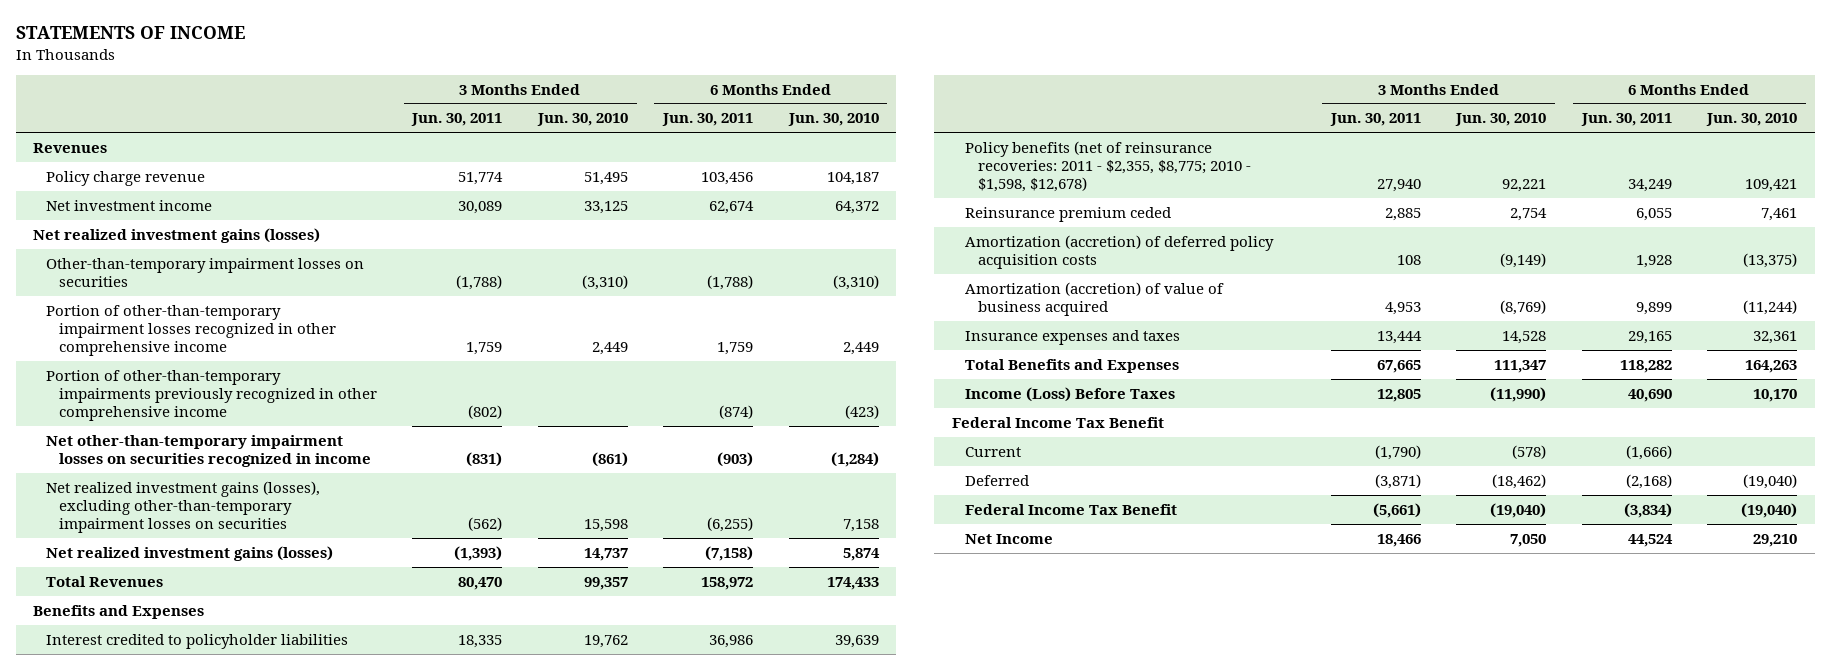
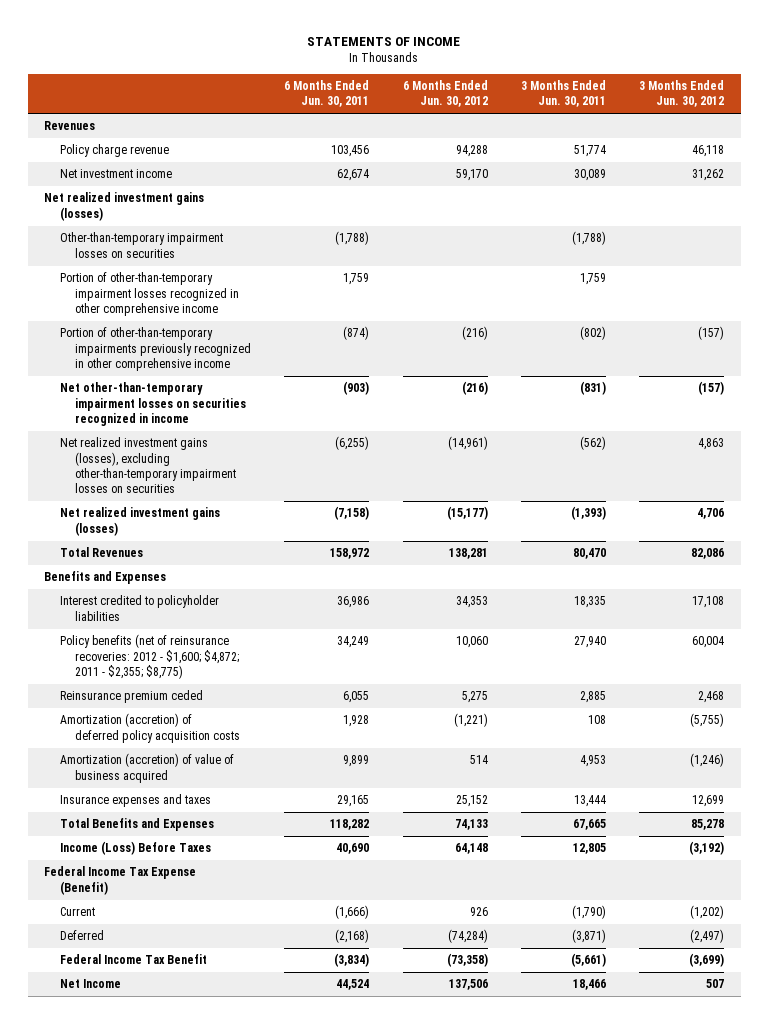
- | 3 Months Ended Jun. 30, 2011 | 3 Months Ended Jun. 30, 2010 | 6 Months Ended Jun. 30, 2011 | 6 Months Ended Jun. 30, 2010
+ | 6 Months Ended Jun. 30, 2011 | 6 Months Ended Jun. 30, 2012 | 3 Months Ended Jun. 30, 2011 | 3 Months Ended Jun. 30, 2012
- Policy benefits (net of reinsurance recoveries: 2011 - $2,355, $8,775; 2010 - $1,598, $12,678) | 27,940 | 92,221 | 34,249 | 109,421
+ Policy benefits (net of reinsurance recoveries: 2012 - $1,600; $4,872; 2011 - $2,355; $8,775) | 34,249 | 10,060 | 27,940 | 60,004
- Federal Income Tax Benefit
+ Federal Income Tax Expense (Benefit)

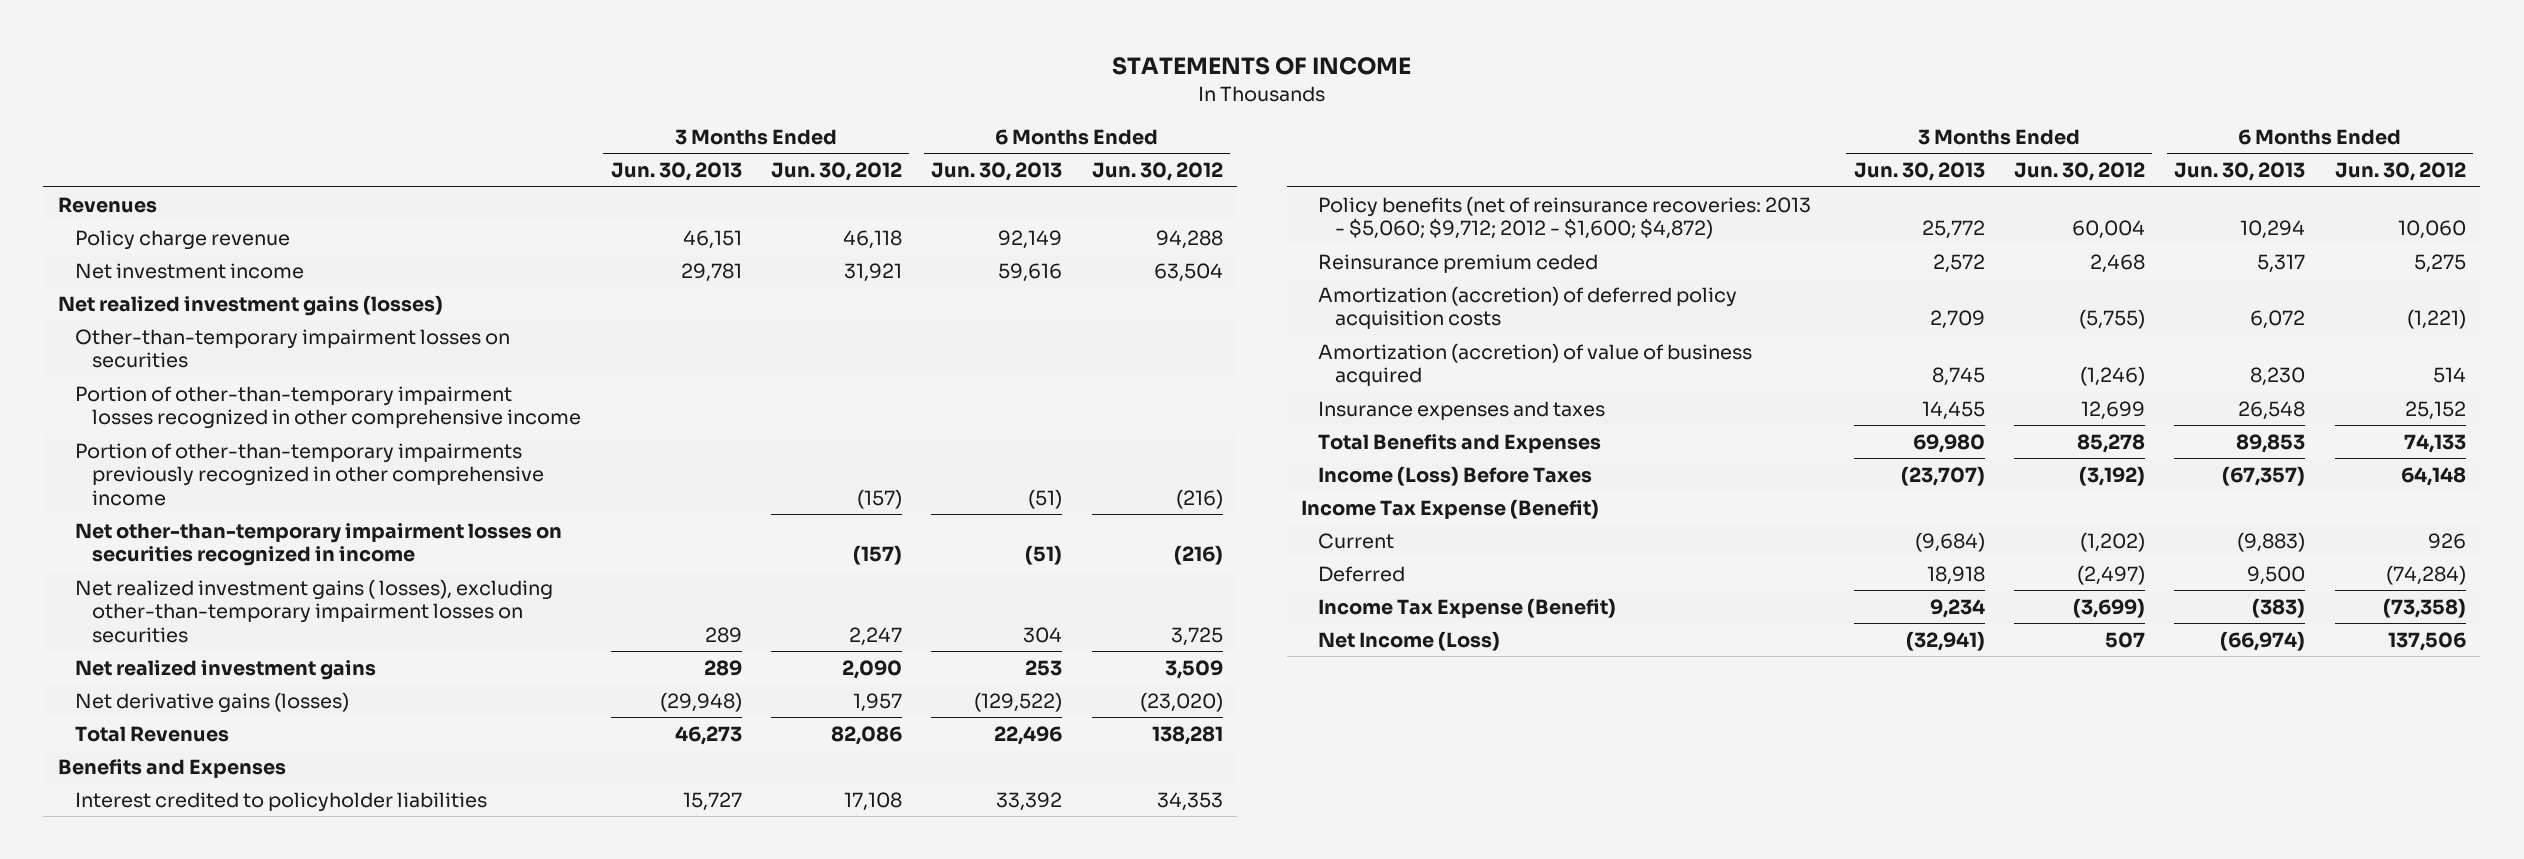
- | 6 Months Ended Jun. 30, 2011 | 6 Months Ended Jun. 30, 2012 | 3 Months Ended Jun. 30, 2011 | 3 Months Ended Jun. 30, 2012
+ | 3 Months Ended Jun. 30, 2013 | 3 Months Ended Jun. 30, 2012 | 6 Months Ended Jun. 30, 2013 | 6 Months Ended Jun. 30, 2012
- Net investment income | 62,674 | 59,170 | 30,089 | 31,262
+ Net investment income | 29,781 | 31,921 | 59,616 | 63,504
- Net realized investment gains (losses), excluding other-than-temporary impairment losses on securities | (6,255) | (14,961) | (562) | 4,863
- Net realized investment gains (losses) | (7,158) | (15,177) | (1,393) | 4,706
+ Net realized investment gains ( losses), excluding other-than-temporary impairment losses on securities | 289 | 2,247 | 304 | 3,725
+ Net realized investment gains | 289 | 2,090 | 253 | 3,509
+ Net derivative gains (losses) | (29,948) | 1,957 | (129,522) | (23,020)
- Policy benefits (net of reinsurance recoveries: 2012 - $1,600; $4,872; 2011 - $2,355; $8,775) | 34,249 | 10,060 | 27,940 | 60,004
+ Policy benefits (net of reinsurance recoveries: 2013 - $5,060; $9,712; 2012 - $1,600; $4,872) | 25,772 | 60,004 | 10,294 | 10,060
- Federal Income Tax Expense (Benefit)
+ Income Tax Expense (Benefit)
- Federal Income Tax Benefit | (3,834) | (73,358) | (5,661) | (3,699)
- Net Income | 44,524 | 137,506 | 18,466 | 507
+ Income Tax Expense (Benefit) | 9,234 | (3,699) | (383) | (73,358)
+ Net Income (Loss) | (32,941) | 507 | (66,974) | 137,506

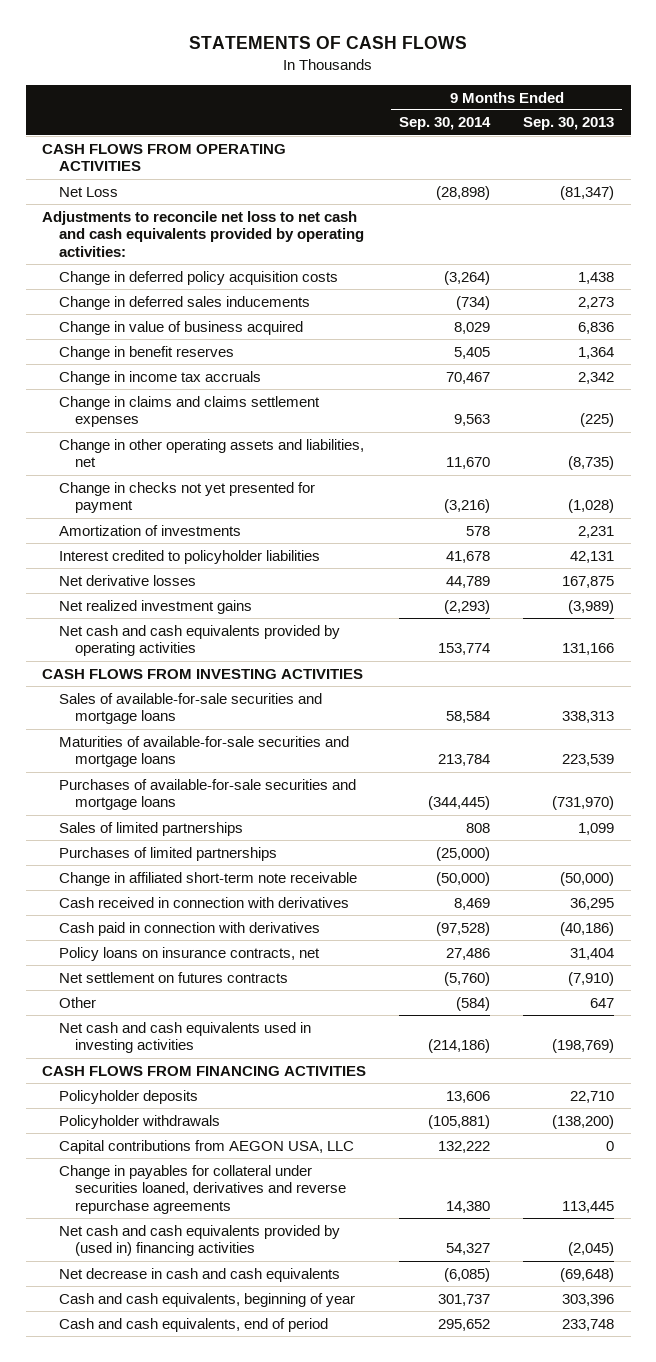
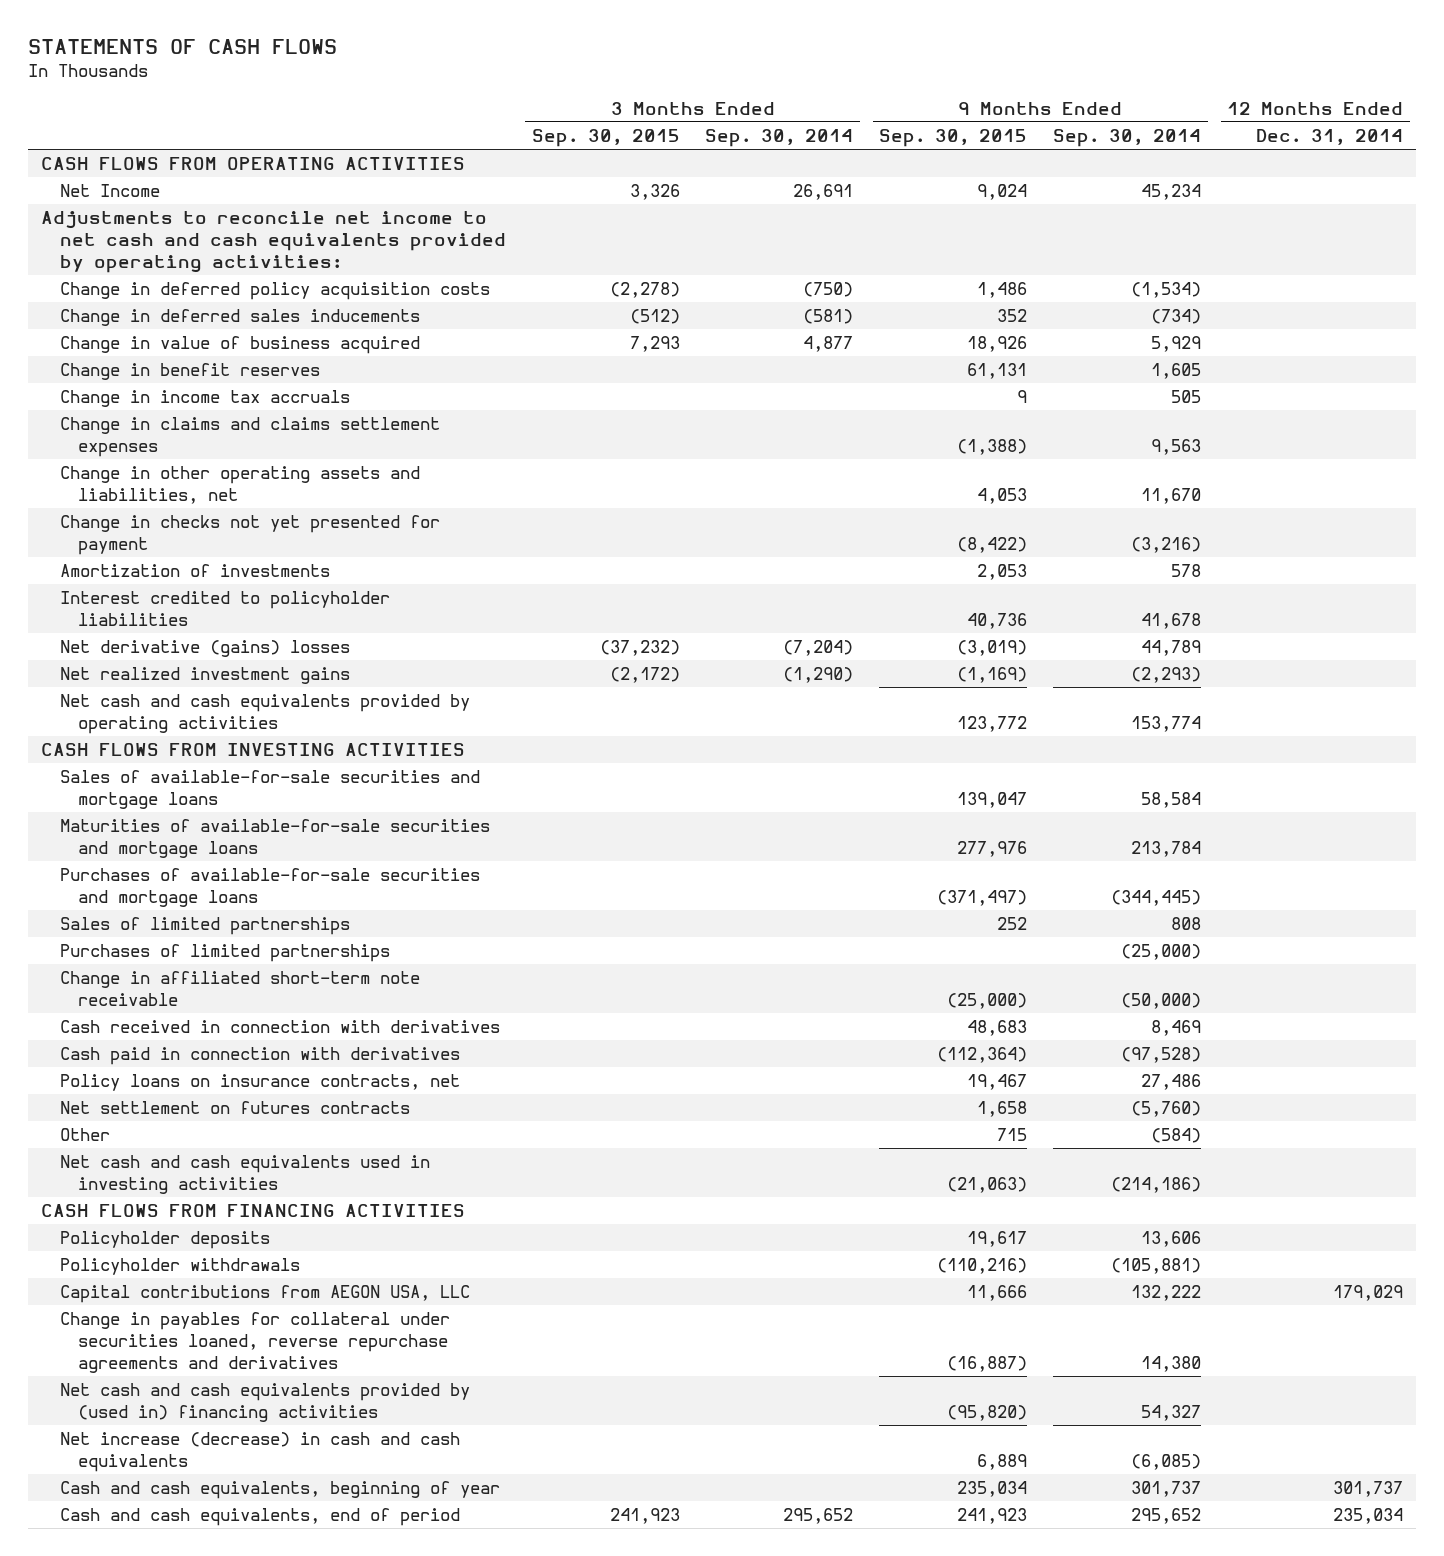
- | 9 Months Ended Sep. 30, 2014 | 9 Months Ended Sep. 30, 2013
+ | 3 Months Ended Sep. 30, 2015 | 3 Months Ended Sep. 30, 2014 | 9 Months Ended Sep. 30, 2015 | 9 Months Ended Sep. 30, 2014 | 12 Months Ended Dec. 31, 2014
- Net Loss | (28,898) | (81,347)
- Adjustments to reconcile net loss to net cash and cash equivalents provided by operating activities:
- Change in deferred policy acquisition costs | (3,264) | 1,438
+ Net Income | 3,326 | 26,691 | 9,024 | 45,234 |
+ Adjustments to reconcile net income to net cash and cash equivalents provided by operating activities:
+ Change in deferred policy acquisition costs | (2,278) | (750) | 1,486 | (1,534) |
- Change in value of business acquired | 8,029 | 6,836
- Change in benefit reserves | 5,405 | 1,364
- Change in income tax accruals | 70,467 | 2,342
+ Change in value of business acquired | 7,293 | 4,877 | 18,926 | 5,929 |
+ Change in benefit reserves | | | 61,131 | 1,605 |
+ Change in income tax accruals | | | 9 | 505 |
- Net derivative losses | 44,789 | 167,875
+ Net derivative (gains) losses | (37,232) | (7,204) | (3,019) | 44,789 |
- Change in payables for collateral under securities loaned, derivatives and reverse repurchase agreements | 14,380 | 113,445
+ Change in payables for collateral under securities loaned, reverse repurchase agreements and derivatives | | | (16,887) | 14,380 |
- Net decrease in cash and cash equivalents | (6,085) | (69,648)
+ Net increase (decrease) in cash and cash equivalents | | | 6,889 | (6,085) |

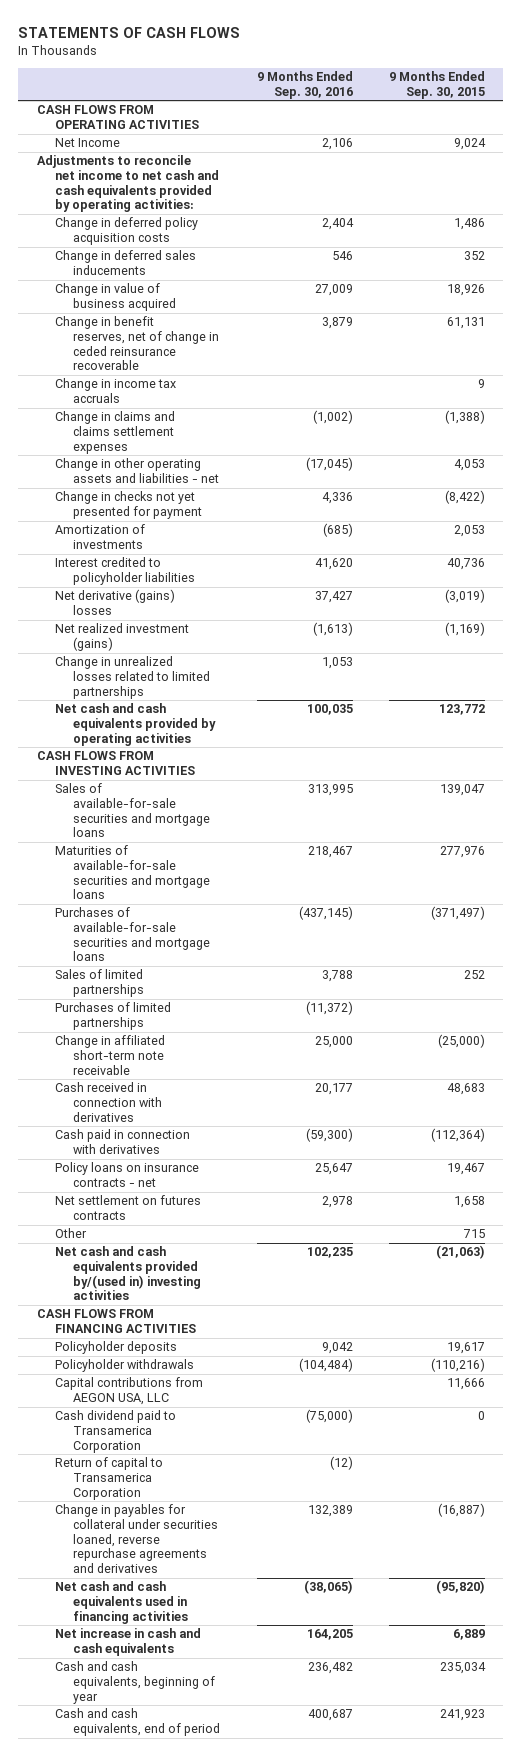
- | 3 Months Ended Sep. 30, 2015 | 3 Months Ended Sep. 30, 2014 | 9 Months Ended Sep. 30, 2015 | 9 Months Ended Sep. 30, 2014 | 12 Months Ended Dec. 31, 2014
+ | 9 Months Ended Sep. 30, 2016 | 9 Months Ended Sep. 30, 2015
- Change in benefit reserves | | | 61,131 | 1,605 |
+ Change in benefit reserves, net of change in ceded reinsurance recoverable | 3,879 | 61,131
- Change in other operating assets and liabilities, net | | | 4,053 | 11,670 |
+ Change in other operating assets and liabilities - net | (17,045) | 4,053
- Net realized investment gains | (2,172) | (1,290) | (1,169) | (2,293) |
+ Net realized investment (gains) | (1,613) | (1,169)
+ Change in unrealized losses related to limited partnerships | 1,053 |
- Policy loans on insurance contracts, net | | | 19,467 | 27,486 |
+ Policy loans on insurance contracts - net | 25,647 | 19,467
- Net cash and cash equivalents used in investing activities | | | (21,063) | (214,186) |
+ Net cash and cash equivalents provided by/(used in) investing activities | 102,235 | (21,063)
+ Cash dividend paid to Transamerica Corporation | (75,000) | 0
+ Return of capital to Transamerica Corporation | (12) |
- Net cash and cash equivalents provided by (used in) financing activities | | | (95,820) | 54,327 |
- Net increase (decrease) in cash and cash equivalents | | | 6,889 | (6,085) |
+ Net cash and cash equivalents used in financing activities | (38,065) | (95,820)
+ Net increase in cash and cash equivalents | 164,205 | 6,889

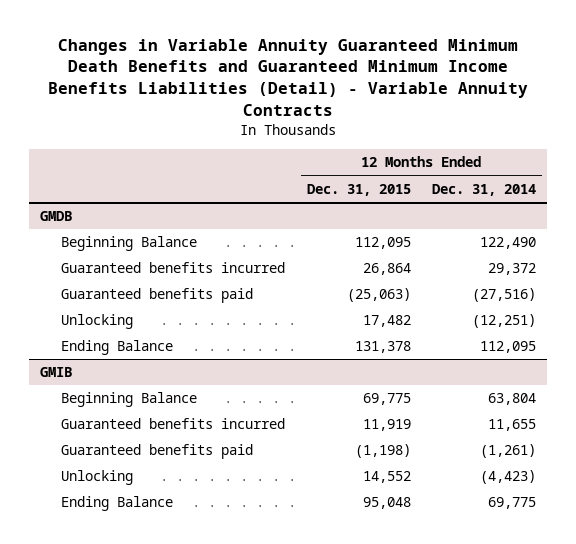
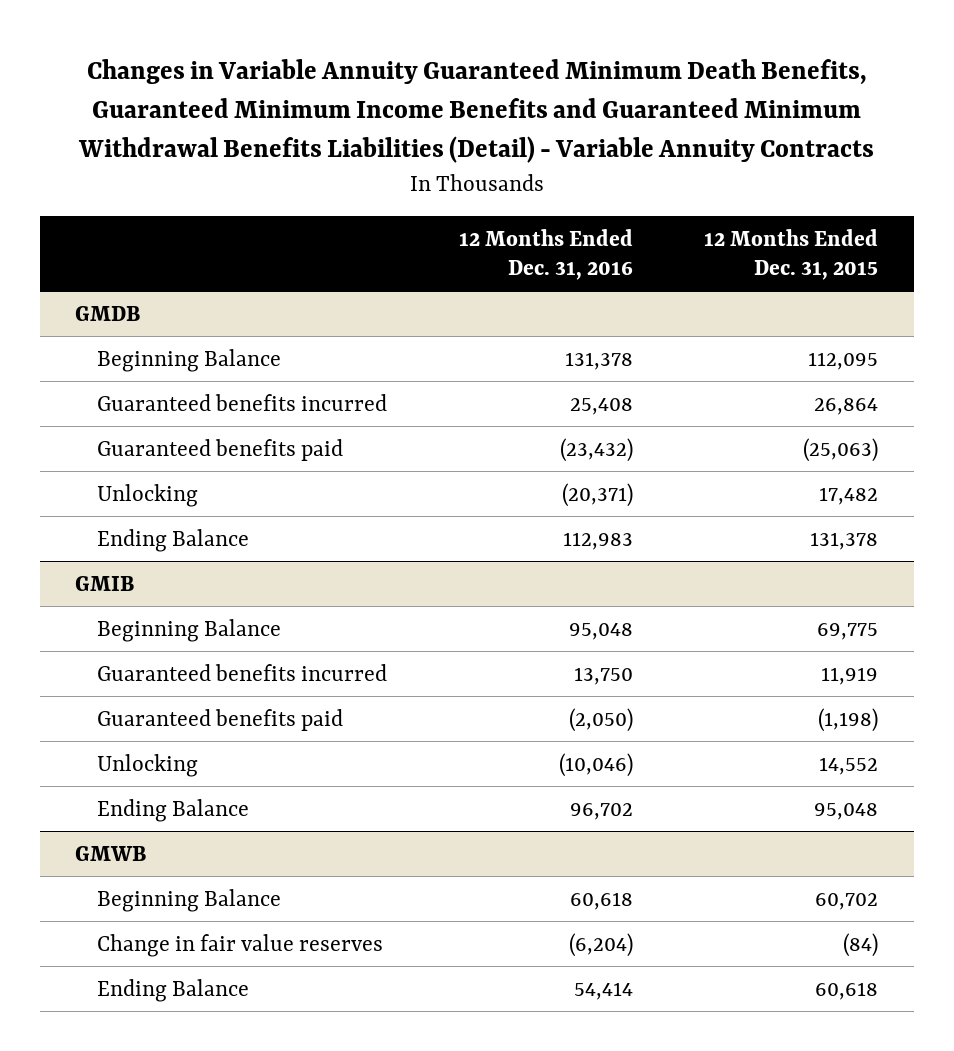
- Changes in Variable Annuity Guaranteed Minimum Death Benefits and Guaranteed Minimum Income Benefits Liabilities (Detail) - Variable Annuity Contracts
+ Changes in Variable Annuity Guaranteed Minimum Death Benefits, Guaranteed Minimum Income Benefits and Guaranteed Minimum Withdrawal Benefits Liabilities (Detail) - Variable Annuity Contracts
- | 12 Months Ended Dec. 31, 2015 | 12 Months Ended Dec. 31, 2014
+ | 12 Months Ended Dec. 31, 2016 | 12 Months Ended Dec. 31, 2015
+ GMWB
+ Beginning Balance | 60,618 | 60,702
+ Change in fair value reserves | (6,204) | (84)
+ Ending Balance | 54,414 | 60,618

